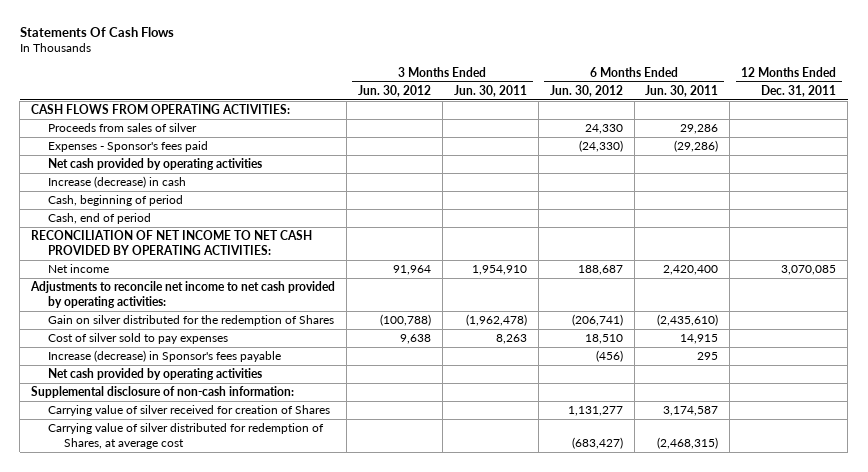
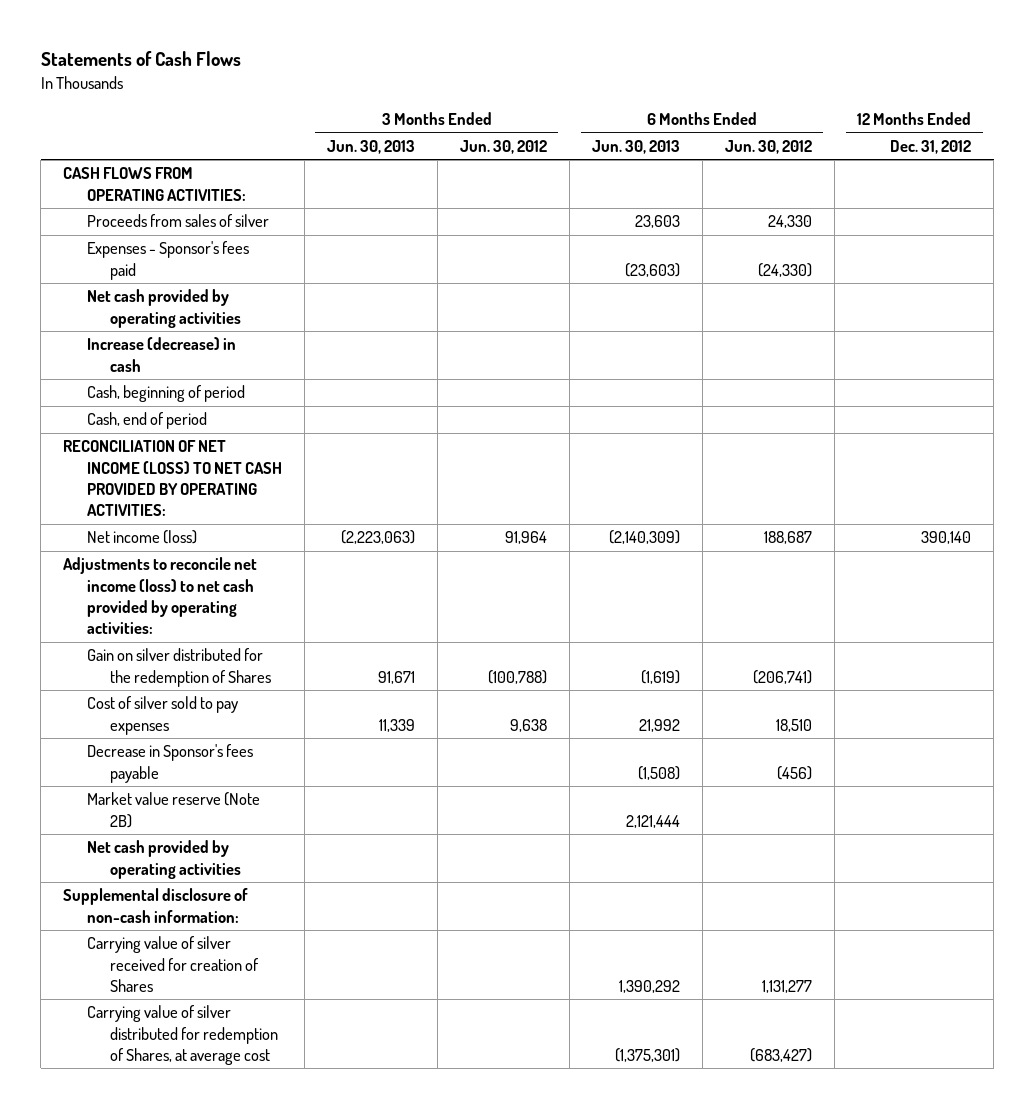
- Statements Of Cash Flows
+ Statements of Cash Flows
- | 3 Months Ended Jun. 30, 2012 | 3 Months Ended Jun. 30, 2011 | 6 Months Ended Jun. 30, 2012 | 6 Months Ended Jun. 30, 2011 | 12 Months Ended Dec. 31, 2011
+ | 3 Months Ended Jun. 30, 2013 | 3 Months Ended Jun. 30, 2012 | 6 Months Ended Jun. 30, 2013 | 6 Months Ended Jun. 30, 2012 | 12 Months Ended Dec. 31, 2012
- RECONCILIATION OF NET INCOME TO NET CASH PROVIDED BY OPERATING ACTIVITIES:
- Net income | 91,964 | 1,954,910 | 188,687 | 2,420,400 | 3,070,085
- Adjustments to reconcile net income to net cash provided by operating activities:
+ RECONCILIATION OF NET INCOME (LOSS) TO NET CASH PROVIDED BY OPERATING ACTIVITIES:
+ Net income (loss) | (2,223,063) | 91,964 | (2,140,309) | 188,687 | 390,140
+ Adjustments to reconcile net income (loss) to net cash provided by operating activities:
- Increase (decrease) in Sponsor's fees payable | | | (456) | 295 |
+ Decrease in Sponsor's fees payable | | | (1,508) | (456) |
+ Market value reserve (Note 2B) | | | 2,121,444 | |

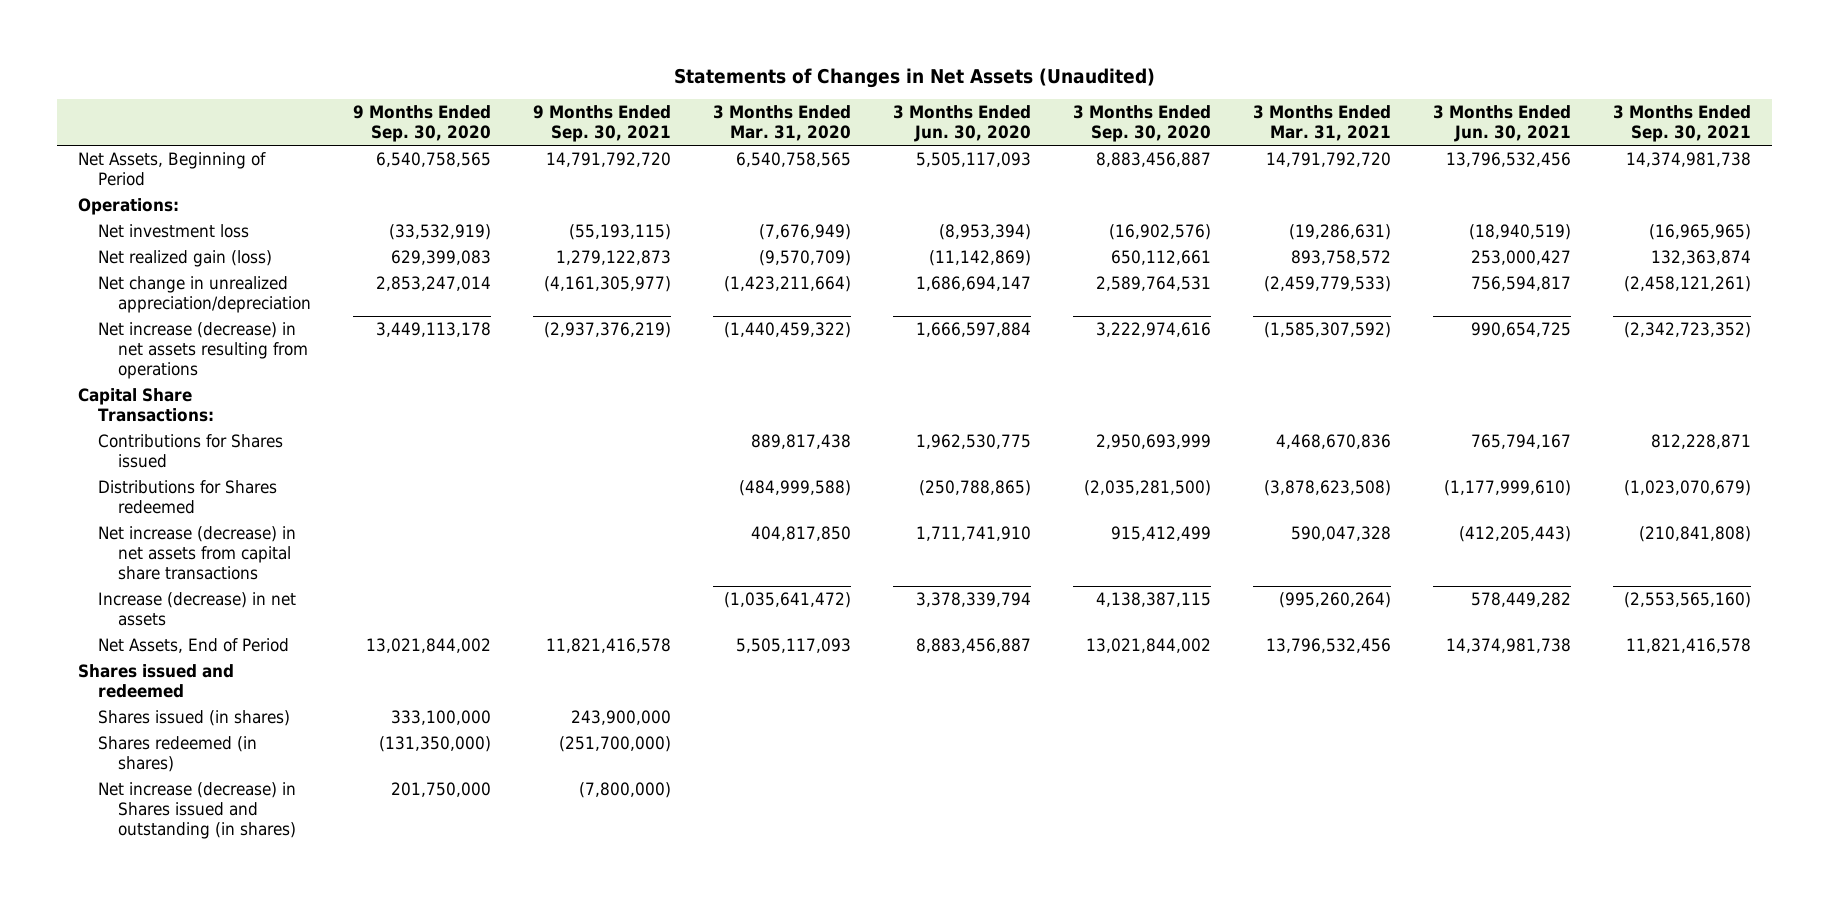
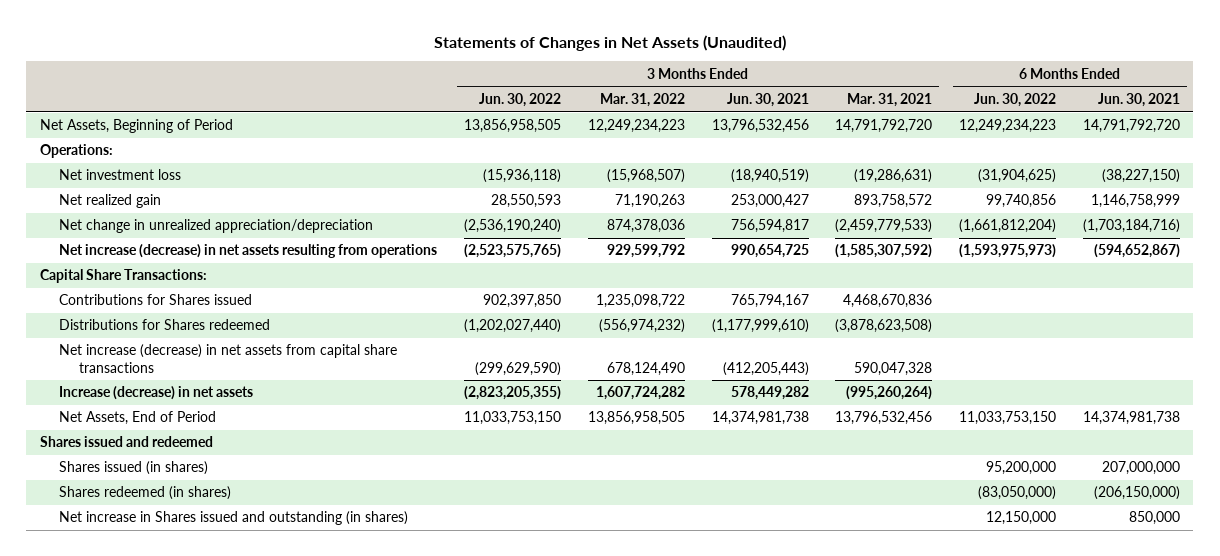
- | 9 Months Ended Sep. 30, 2020 | 9 Months Ended Sep. 30, 2021 | 3 Months Ended Mar. 31, 2020 | 3 Months Ended Jun. 30, 2020 | 3 Months Ended Sep. 30, 2020 | 3 Months Ended Mar. 31, 2021 | 3 Months Ended Jun. 30, 2021 | 3 Months Ended Sep. 30, 2021
+ | 3 Months Ended Jun. 30, 2022 | 3 Months Ended Mar. 31, 2022 | 3 Months Ended Jun. 30, 2021 | 3 Months Ended Mar. 31, 2021 | 6 Months Ended Jun. 30, 2022 | 6 Months Ended Jun. 30, 2021
- Net realized gain (loss) | 629,399,083 | 1,279,122,873 | (9,570,709) | (11,142,869) | 650,112,661 | 893,758,572 | 253,000,427 | 132,363,874
+ Net realized gain | 28,550,593 | 71,190,263 | 253,000,427 | 893,758,572 | 99,740,856 | 1,146,758,999
- Net increase (decrease) in Shares issued and outstanding (in shares) | 201,750,000 | (7,800,000) | | | | | |
+ Net increase in Shares issued and outstanding (in shares) | | | | | 12,150,000 | 850,000

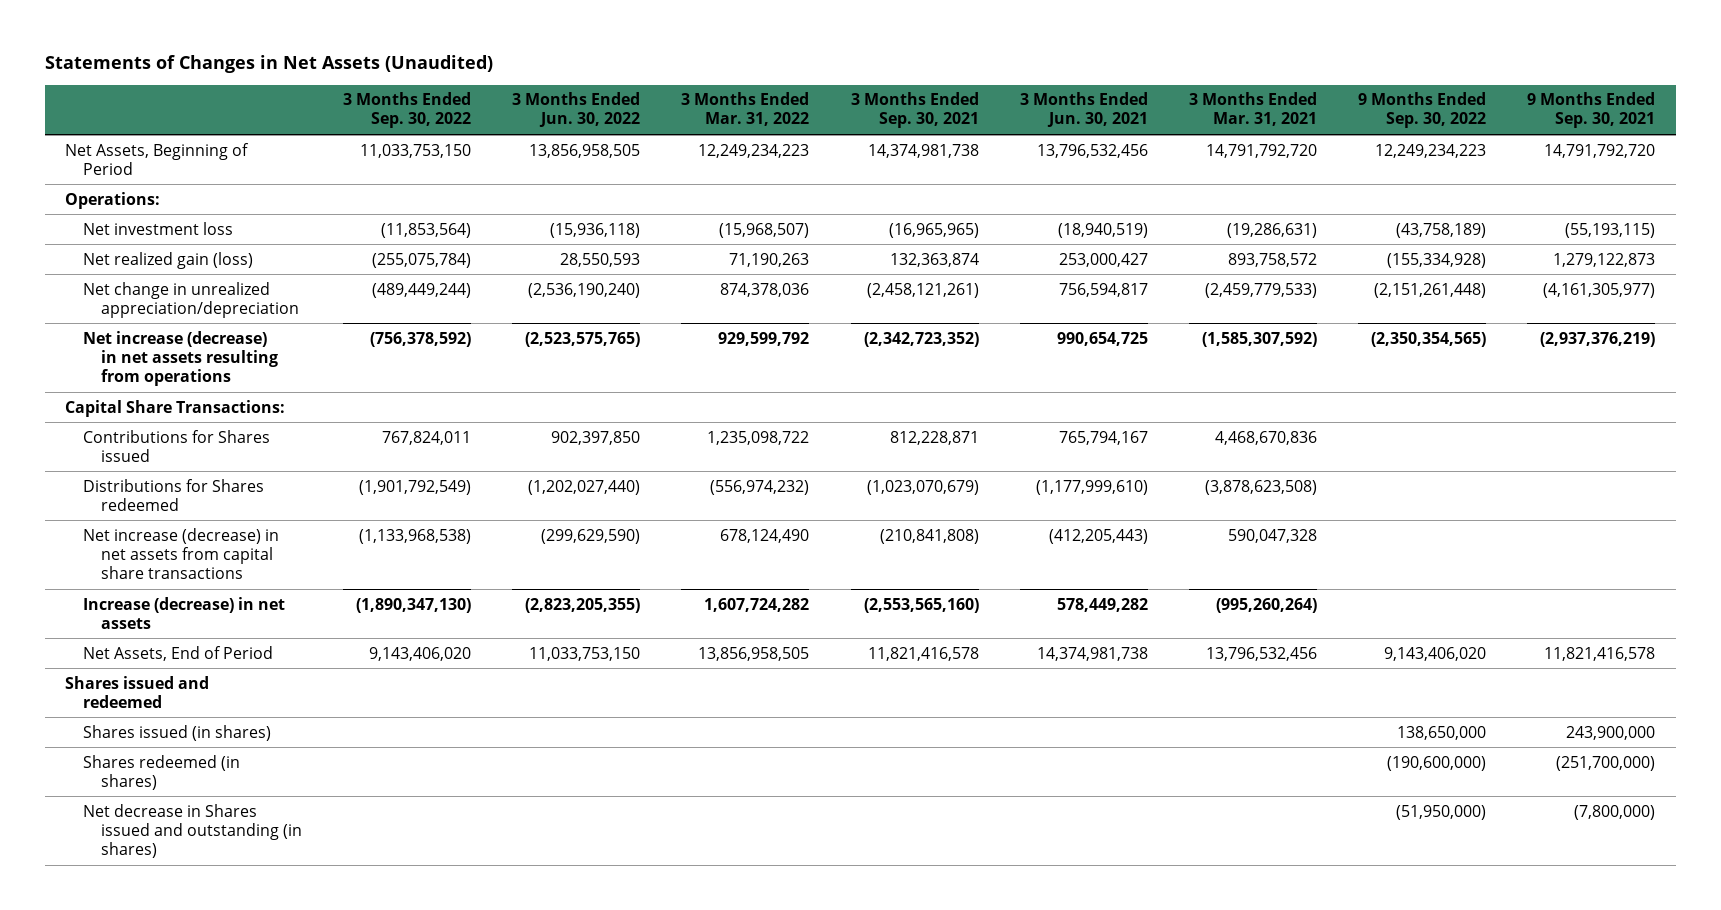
- | 3 Months Ended Jun. 30, 2022 | 3 Months Ended Mar. 31, 2022 | 3 Months Ended Jun. 30, 2021 | 3 Months Ended Mar. 31, 2021 | 6 Months Ended Jun. 30, 2022 | 6 Months Ended Jun. 30, 2021
+ | 3 Months Ended Sep. 30, 2022 | 3 Months Ended Jun. 30, 2022 | 3 Months Ended Mar. 31, 2022 | 3 Months Ended Sep. 30, 2021 | 3 Months Ended Jun. 30, 2021 | 3 Months Ended Mar. 31, 2021 | 9 Months Ended Sep. 30, 2022 | 9 Months Ended Sep. 30, 2021
- Net realized gain | 28,550,593 | 71,190,263 | 253,000,427 | 893,758,572 | 99,740,856 | 1,146,758,999
+ Net realized gain (loss) | (255,075,784) | 28,550,593 | 71,190,263 | 132,363,874 | 253,000,427 | 893,758,572 | (155,334,928) | 1,279,122,873
- Net increase in Shares issued and outstanding (in shares) | | | | | 12,150,000 | 850,000
+ Net decrease in Shares issued and outstanding (in shares) | | | | | | | (51,950,000) | (7,800,000)

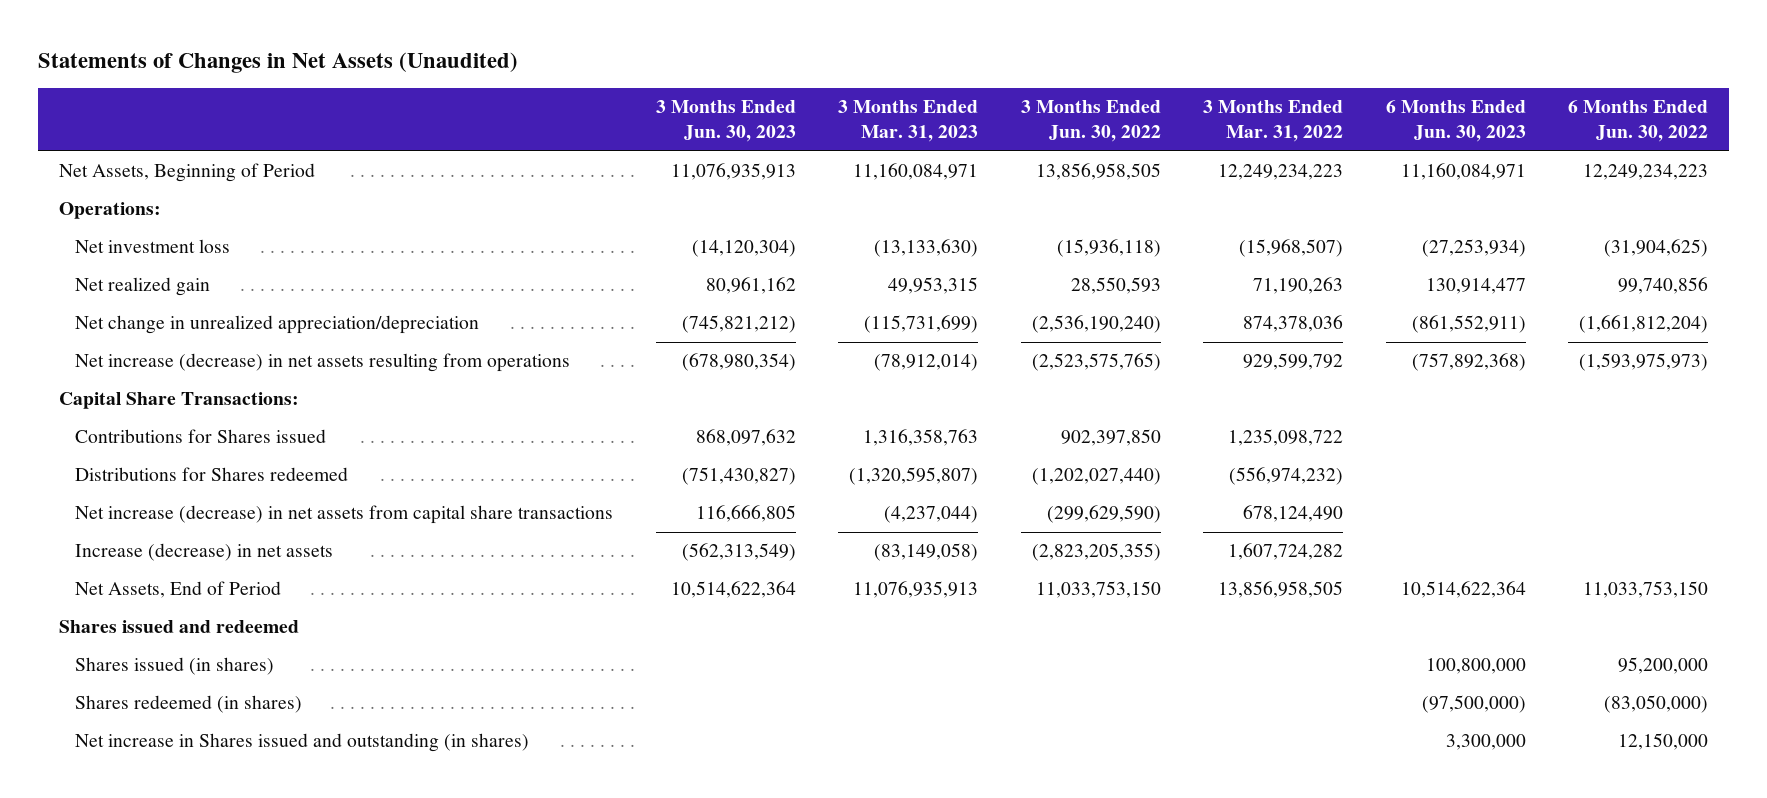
- | 3 Months Ended Sep. 30, 2022 | 3 Months Ended Jun. 30, 2022 | 3 Months Ended Mar. 31, 2022 | 3 Months Ended Sep. 30, 2021 | 3 Months Ended Jun. 30, 2021 | 3 Months Ended Mar. 31, 2021 | 9 Months Ended Sep. 30, 2022 | 9 Months Ended Sep. 30, 2021
+ | 3 Months Ended Jun. 30, 2023 | 3 Months Ended Mar. 31, 2023 | 3 Months Ended Jun. 30, 2022 | 3 Months Ended Mar. 31, 2022 | 6 Months Ended Jun. 30, 2023 | 6 Months Ended Jun. 30, 2022
- Net realized gain (loss) | (255,075,784) | 28,550,593 | 71,190,263 | 132,363,874 | 253,000,427 | 893,758,572 | (155,334,928) | 1,279,122,873
+ Net realized gain | 80,961,162 | 49,953,315 | 28,550,593 | 71,190,263 | 130,914,477 | 99,740,856
- Net decrease in Shares issued and outstanding (in shares) | | | | | | | (51,950,000) | (7,800,000)
+ Net increase in Shares issued and outstanding (in shares) | | | | | 3,300,000 | 12,150,000

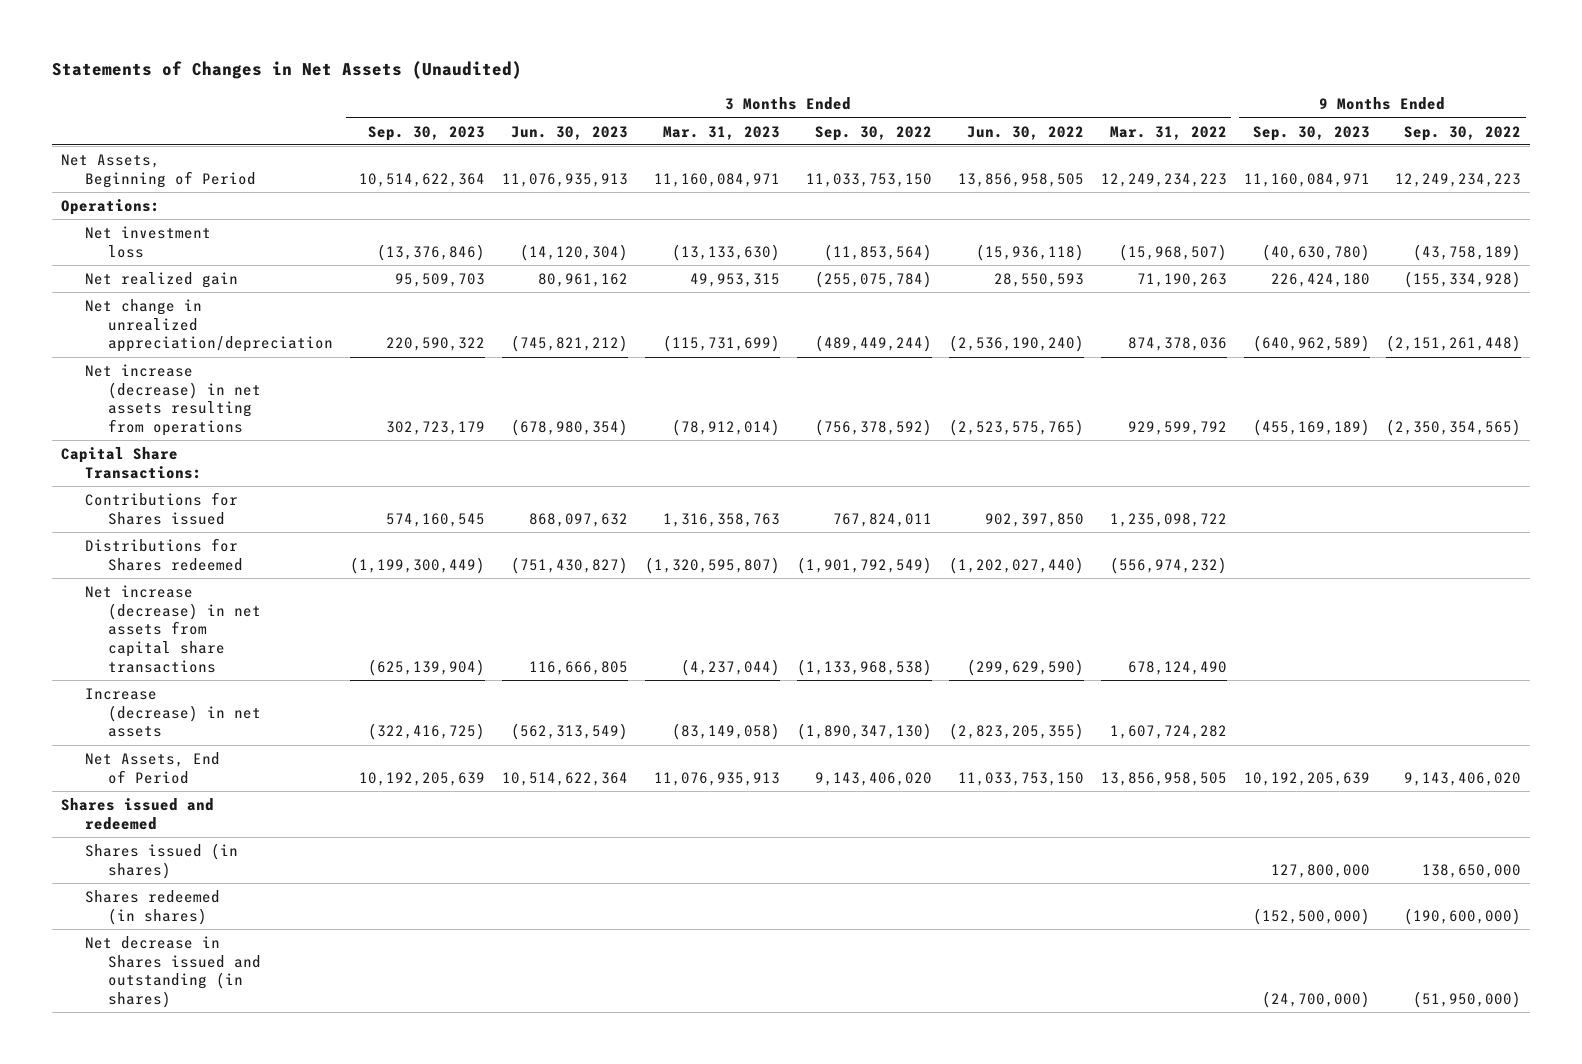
- | 3 Months Ended Jun. 30, 2023 | 3 Months Ended Mar. 31, 2023 | 3 Months Ended Jun. 30, 2022 | 3 Months Ended Mar. 31, 2022 | 6 Months Ended Jun. 30, 2023 | 6 Months Ended Jun. 30, 2022
+ | 3 Months Ended Sep. 30, 2023 | 3 Months Ended Jun. 30, 2023 | 3 Months Ended Mar. 31, 2023 | 3 Months Ended Sep. 30, 2022 | 3 Months Ended Jun. 30, 2022 | 3 Months Ended Mar. 31, 2022 | 9 Months Ended Sep. 30, 2023 | 9 Months Ended Sep. 30, 2022
- Net increase in Shares issued and outstanding (in shares) | | | | | 3,300,000 | 12,150,000
+ Net decrease in Shares issued and outstanding (in shares) | | | | | | | (24,700,000) | (51,950,000)

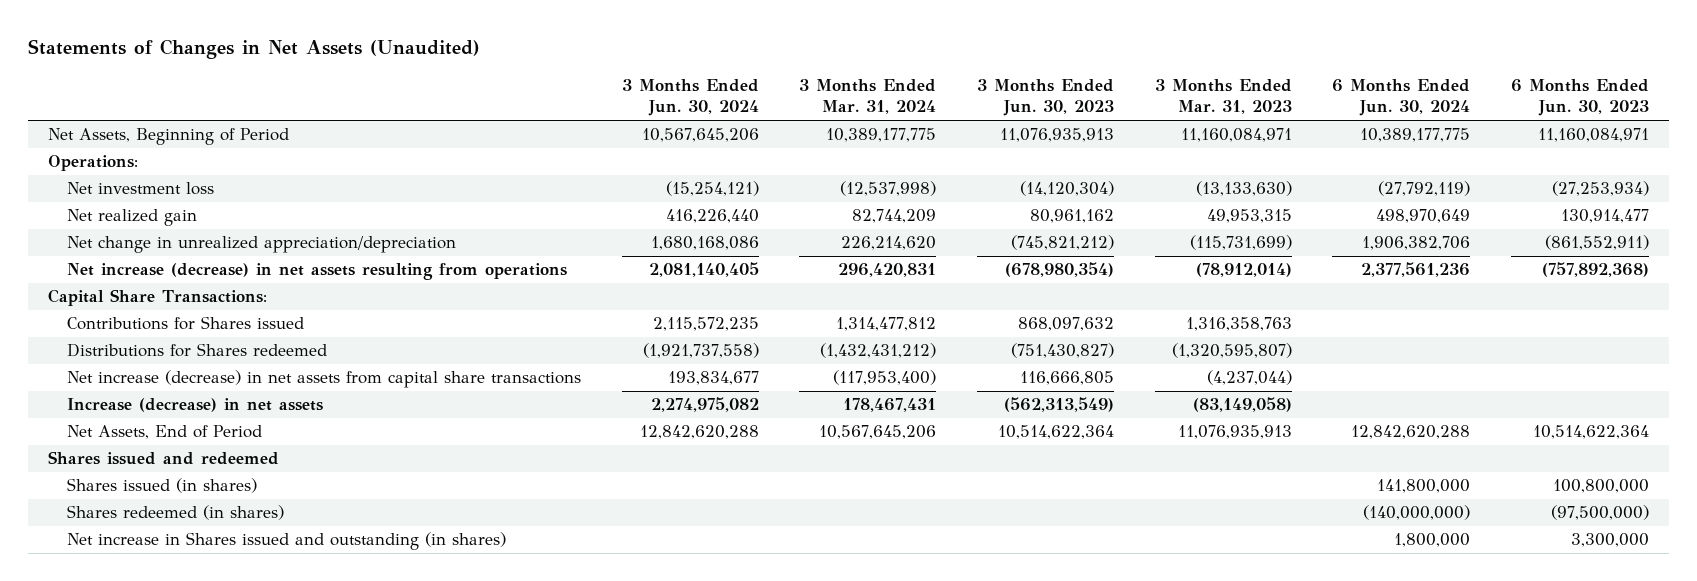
- | 3 Months Ended Sep. 30, 2023 | 3 Months Ended Jun. 30, 2023 | 3 Months Ended Mar. 31, 2023 | 3 Months Ended Sep. 30, 2022 | 3 Months Ended Jun. 30, 2022 | 3 Months Ended Mar. 31, 2022 | 9 Months Ended Sep. 30, 2023 | 9 Months Ended Sep. 30, 2022
+ | 3 Months Ended Jun. 30, 2024 | 3 Months Ended Mar. 31, 2024 | 3 Months Ended Jun. 30, 2023 | 3 Months Ended Mar. 31, 2023 | 6 Months Ended Jun. 30, 2024 | 6 Months Ended Jun. 30, 2023
- Net decrease in Shares issued and outstanding (in shares) | | | | | | | (24,700,000) | (51,950,000)
+ Net increase in Shares issued and outstanding (in shares) | | | | | 1,800,000 | 3,300,000

